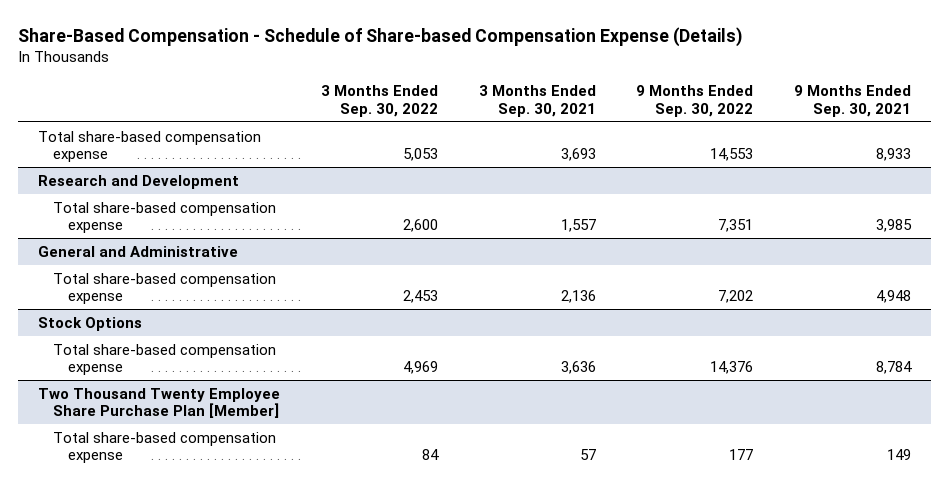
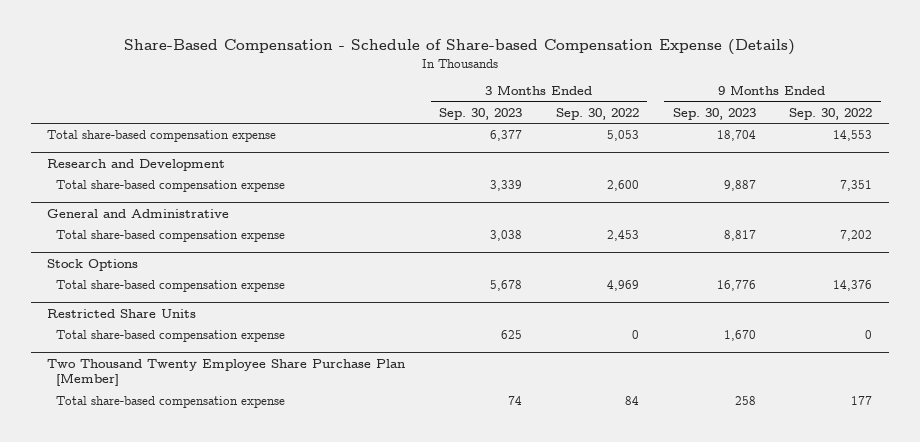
- | 3 Months Ended Sep. 30, 2022 | 3 Months Ended Sep. 30, 2021 | 9 Months Ended Sep. 30, 2022 | 9 Months Ended Sep. 30, 2021
+ | 3 Months Ended Sep. 30, 2023 | 3 Months Ended Sep. 30, 2022 | 9 Months Ended Sep. 30, 2023 | 9 Months Ended Sep. 30, 2022
+ Restricted Share Units
+ Total share-based compensation expense | 625 | 0 | 1,670 | 0

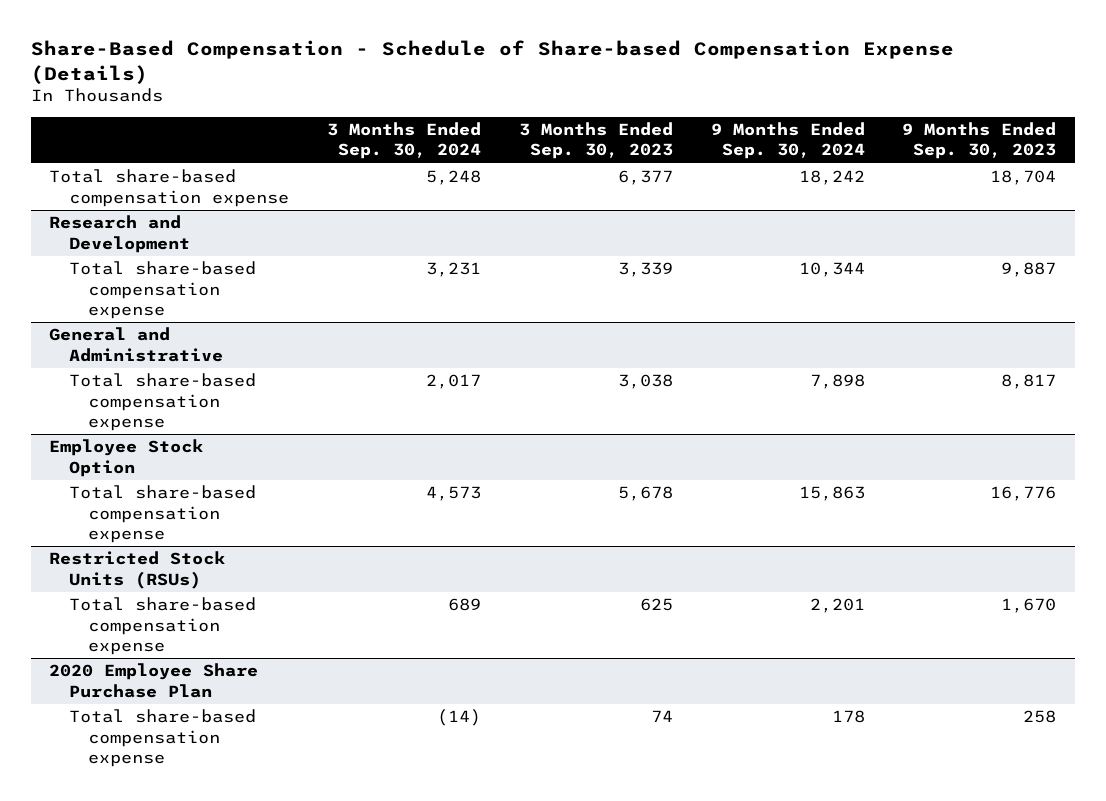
- | 3 Months Ended Sep. 30, 2023 | 3 Months Ended Sep. 30, 2022 | 9 Months Ended Sep. 30, 2023 | 9 Months Ended Sep. 30, 2022
+ | 3 Months Ended Sep. 30, 2024 | 3 Months Ended Sep. 30, 2023 | 9 Months Ended Sep. 30, 2024 | 9 Months Ended Sep. 30, 2023
- Stock Options
+ Employee Stock Option
- Restricted Share Units
+ Restricted Stock Units (RSUs)
- Two Thousand Twenty Employee Share Purchase Plan [Member]
+ 2020 Employee Share Purchase Plan

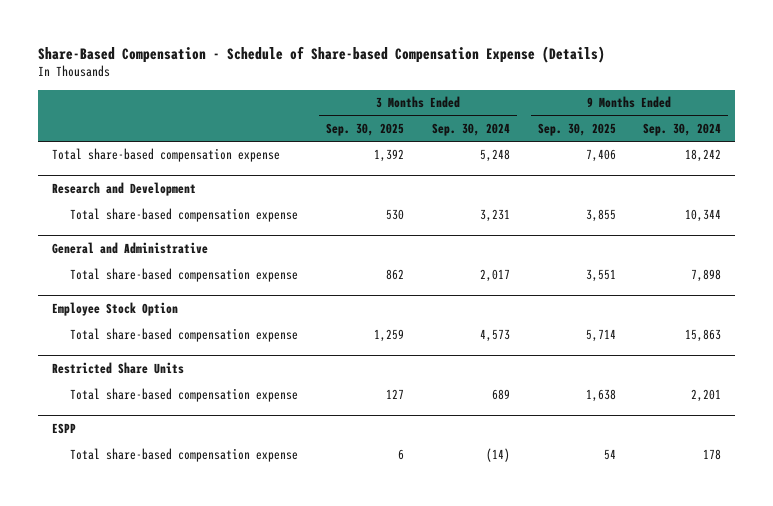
- | 3 Months Ended Sep. 30, 2024 | 3 Months Ended Sep. 30, 2023 | 9 Months Ended Sep. 30, 2024 | 9 Months Ended Sep. 30, 2023
+ | 3 Months Ended Sep. 30, 2025 | 3 Months Ended Sep. 30, 2024 | 9 Months Ended Sep. 30, 2025 | 9 Months Ended Sep. 30, 2024
- Restricted Stock Units (RSUs)
+ Restricted Share Units
- 2020 Employee Share Purchase Plan
+ ESPP

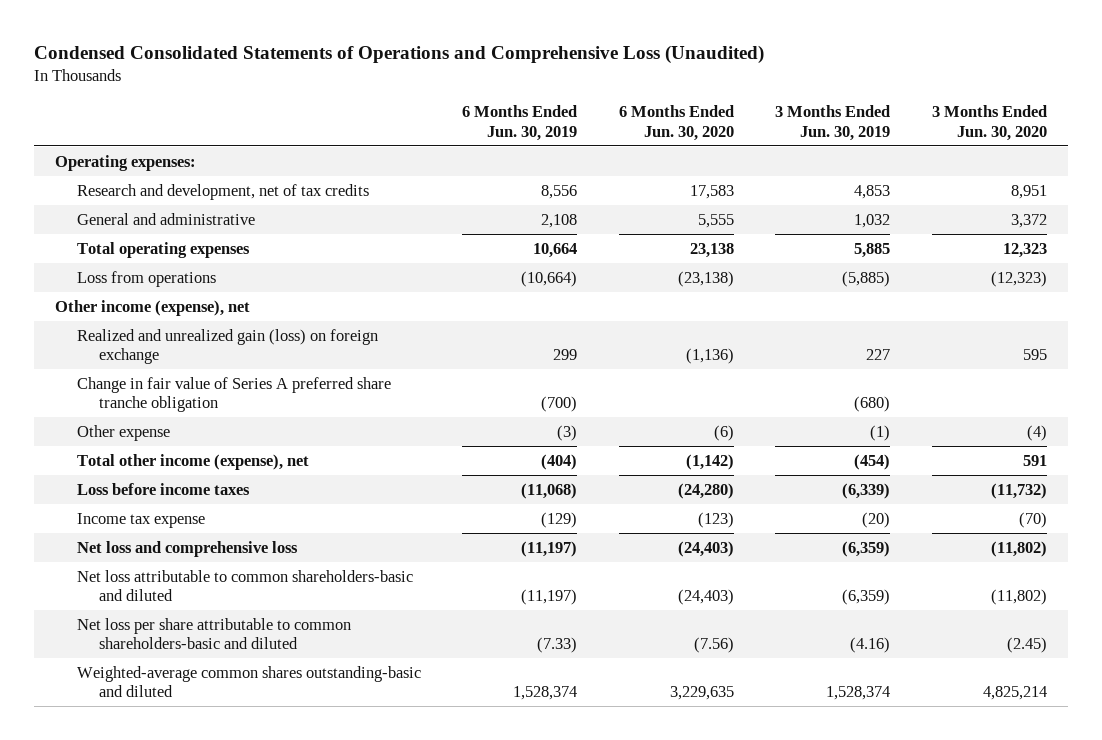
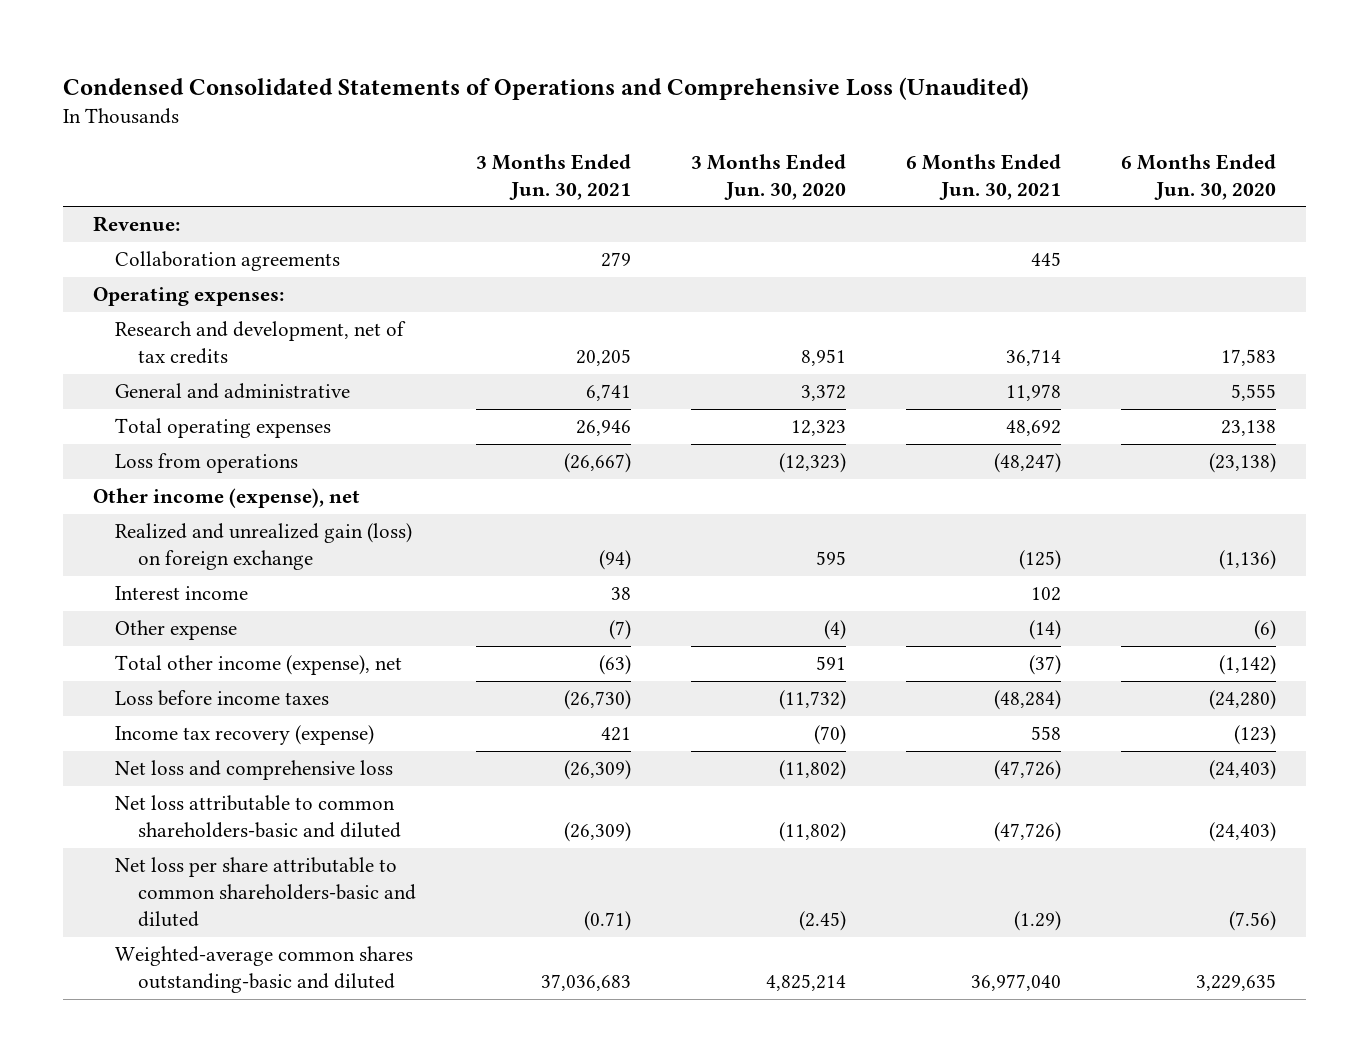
- | 6 Months Ended Jun. 30, 2019 | 6 Months Ended Jun. 30, 2020 | 3 Months Ended Jun. 30, 2019 | 3 Months Ended Jun. 30, 2020
+ | 3 Months Ended Jun. 30, 2021 | 3 Months Ended Jun. 30, 2020 | 6 Months Ended Jun. 30, 2021 | 6 Months Ended Jun. 30, 2020
+ Revenue:
+ Collaboration agreements | 279 | | 445 |
- Change in fair value of Series A preferred share tranche obligation | (700) | | (680) |
+ Interest income | 38 | | 102 |
- Income tax expense | (129) | (123) | (20) | (70)
+ Income tax recovery (expense) | 421 | (70) | 558 | (123)

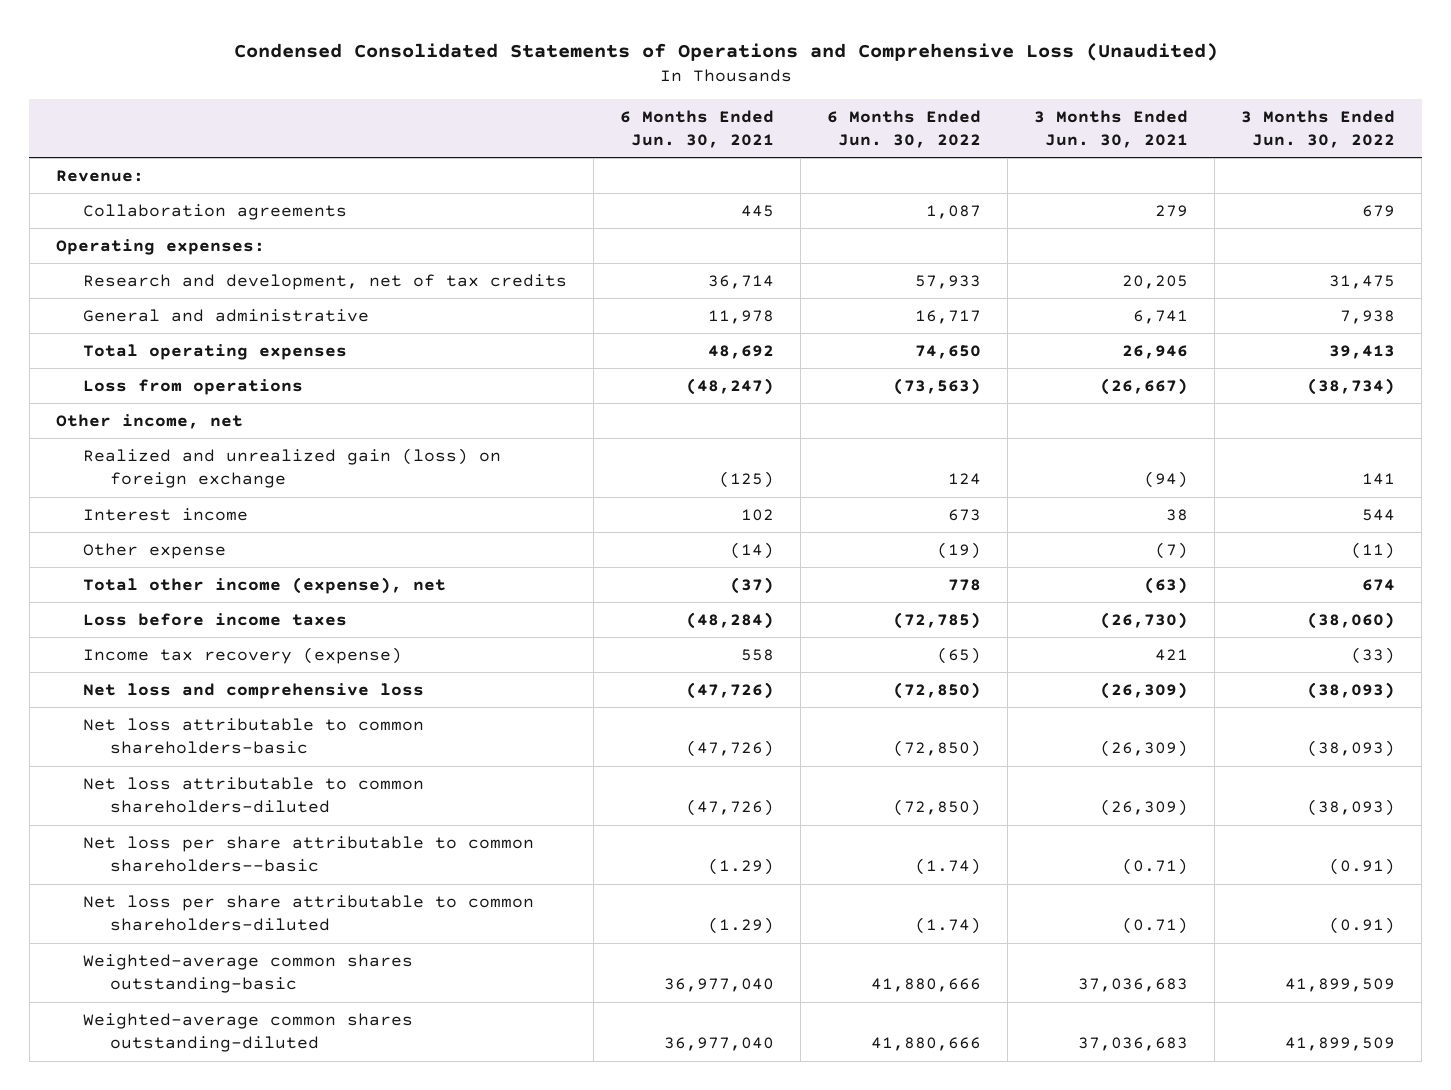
- | 3 Months Ended Jun. 30, 2021 | 3 Months Ended Jun. 30, 2020 | 6 Months Ended Jun. 30, 2021 | 6 Months Ended Jun. 30, 2020
+ | 6 Months Ended Jun. 30, 2021 | 6 Months Ended Jun. 30, 2022 | 3 Months Ended Jun. 30, 2021 | 3 Months Ended Jun. 30, 2022
- Other income (expense), net
+ Other income, net
- Net loss attributable to common shareholders-basic and diluted | (26,309) | (11,802) | (47,726) | (24,403)
- Net loss per share attributable to common shareholders-basic and diluted | (0.71) | (2.45) | (1.29) | (7.56)
- Weighted-average common shares outstanding-basic and diluted | 37,036,683 | 4,825,214 | 36,977,040 | 3,229,635
+ Net loss attributable to common shareholders-basic | (47,726) | (72,850) | (26,309) | (38,093)
+ Net loss attributable to common shareholders-diluted | (47,726) | (72,850) | (26,309) | (38,093)
+ Net loss per share attributable to common shareholders--basic | (1.29) | (1.74) | (0.71) | (0.91)
+ Net loss per share attributable to common shareholders-diluted | (1.29) | (1.74) | (0.71) | (0.91)
+ Weighted-average common shares outstanding-basic | 36,977,040 | 41,880,666 | 37,036,683 | 41,899,509
+ Weighted-average common shares outstanding-diluted | 36,977,040 | 41,880,666 | 37,036,683 | 41,899,509

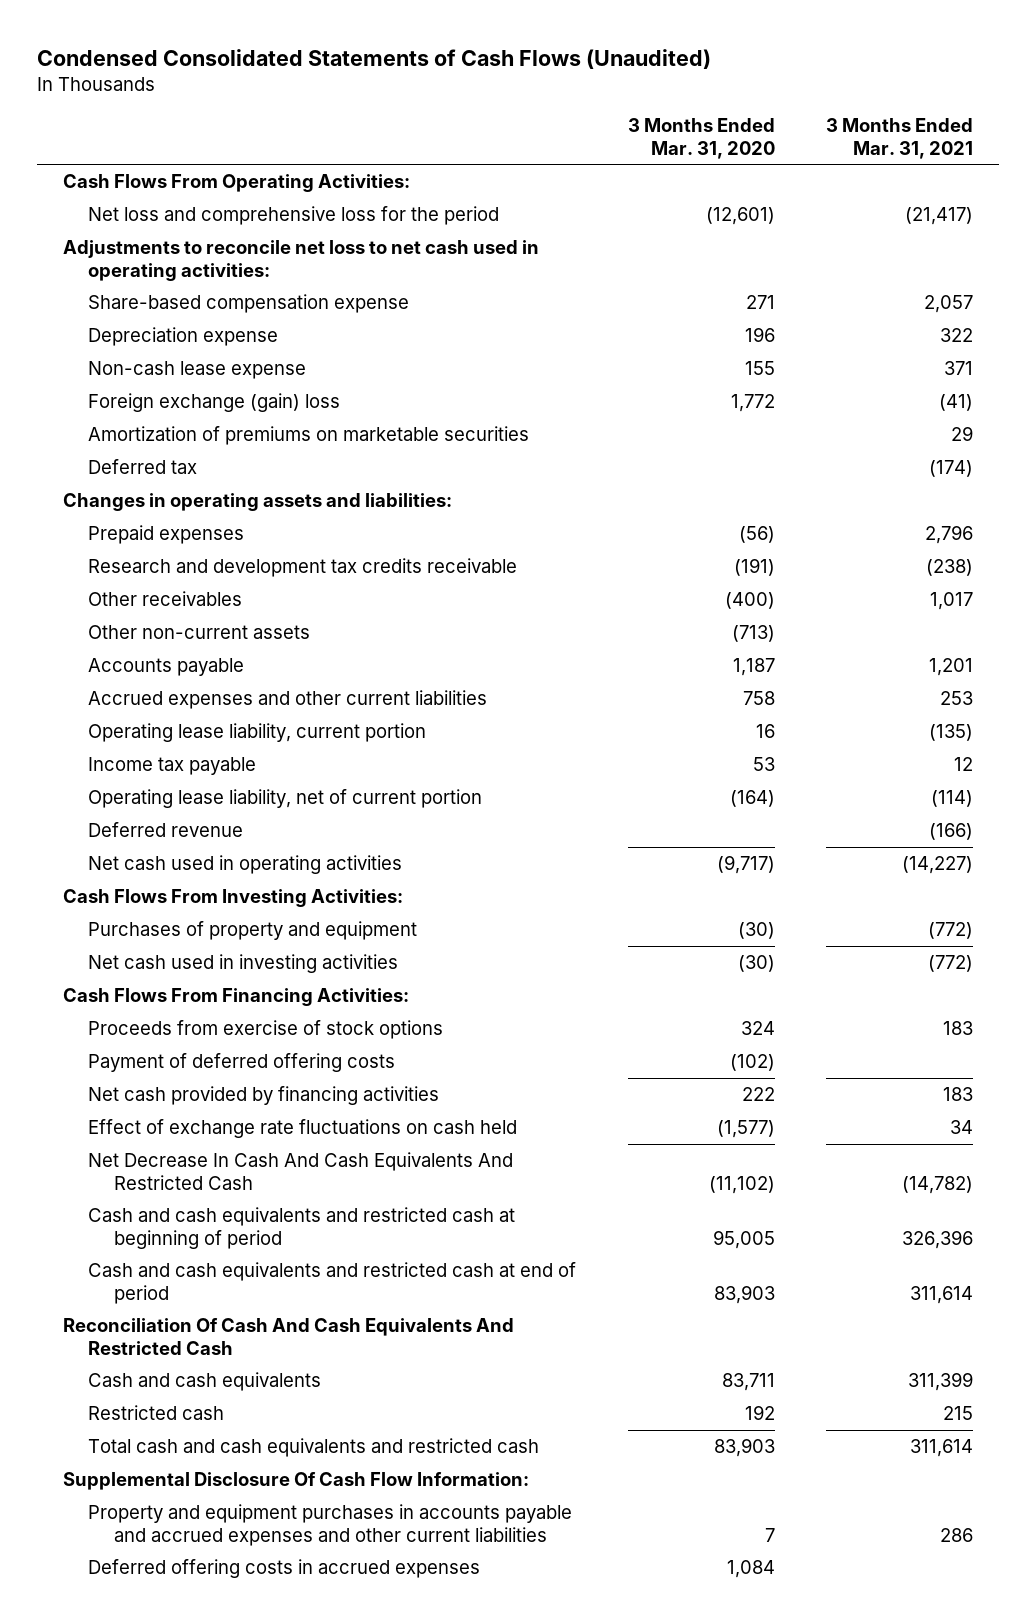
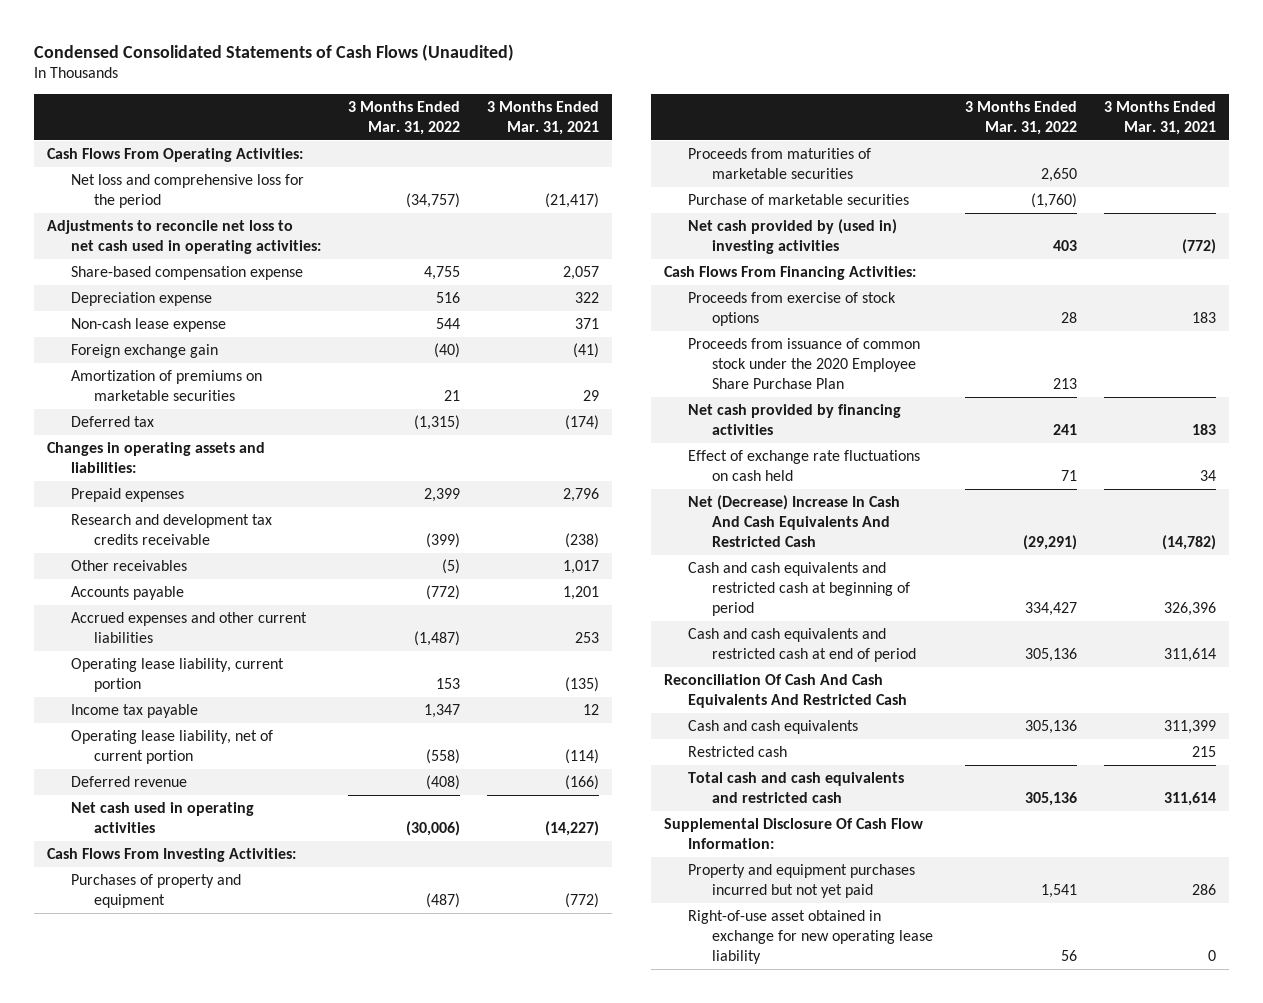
- | 3 Months Ended Mar. 31, 2020 | 3 Months Ended Mar. 31, 2021
+ | 3 Months Ended Mar. 31, 2022 | 3 Months Ended Mar. 31, 2021
- Foreign exchange (gain) loss | 1,772 | (41)
+ Foreign exchange gain | (40) | (41)
- Other non-current assets | (713) |
- Net cash used in investing activities | (30) | (772)
+ Proceeds from maturities of marketable securities | 2,650 |
+ Purchase of marketable securities | (1,760) |
+ Net cash provided by (used in) investing activities | 403 | (772)
- Payment of deferred offering costs | (102) |
+ Proceeds from issuance of common stock under the 2020 Employee Share Purchase Plan | 213 |
- Net Decrease In Cash And Cash Equivalents And Restricted Cash | (11,102) | (14,782)
+ Net (Decrease) Increase In Cash And Cash Equivalents And Restricted Cash | (29,291) | (14,782)
- Property and equipment purchases in accounts payable and accrued expenses and other current liabilities | 7 | 286
- Deferred offering costs in accrued expenses | 1,084 |
+ Property and equipment purchases incurred but not yet paid | 1,541 | 286
+ Right-of-use asset obtained in exchange for new operating lease liability | 56 | 0

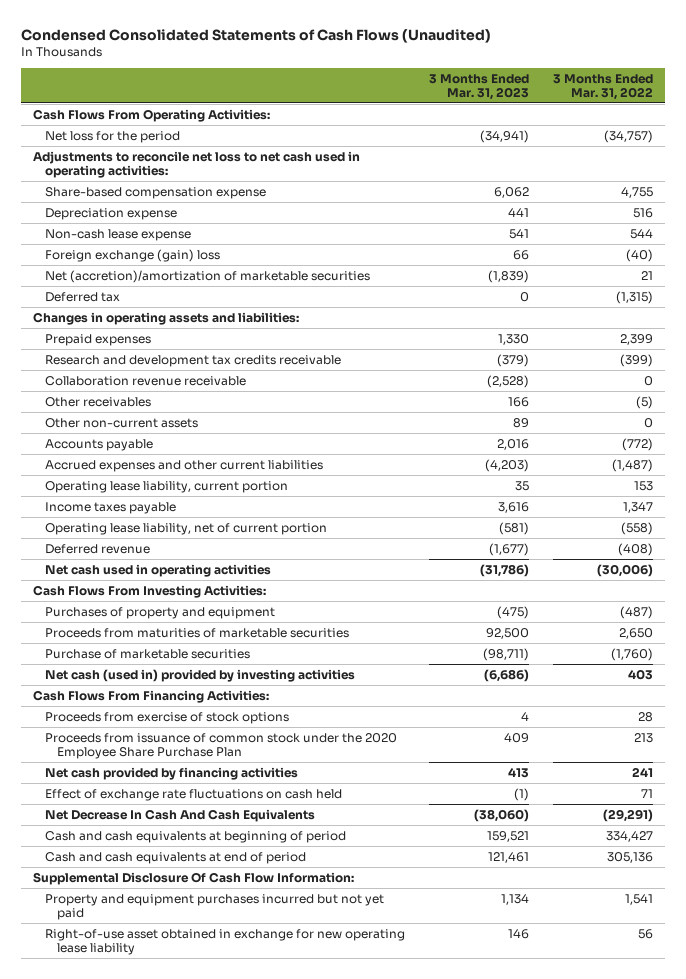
- | 3 Months Ended Mar. 31, 2022 | 3 Months Ended Mar. 31, 2021
+ | 3 Months Ended Mar. 31, 2023 | 3 Months Ended Mar. 31, 2022
- Net loss and comprehensive loss for the period | (34,757) | (21,417)
+ Net loss for the period | (34,941) | (34,757)
- Foreign exchange gain | (40) | (41)
- Amortization of premiums on marketable securities | 21 | 29
+ Foreign exchange (gain) loss | 66 | (40)
+ Net (accretion)/amortization of marketable securities | (1,839) | 21
+ Collaboration revenue receivable | (2,528) | 0
+ Other non-current assets | 89 | 0
- Income tax payable | 1,347 | 12
+ Income taxes payable | 3,616 | 1,347
- Net cash provided by (used in) investing activities | 403 | (772)
+ Net cash (used in) provided by investing activities | (6,686) | 403
- Net (Decrease) Increase In Cash And Cash Equivalents And Restricted Cash | (29,291) | (14,782)
- Cash and cash equivalents and restricted cash at beginning of period | 334,427 | 326,396
- Cash and cash equivalents and restricted cash at end of period | 305,136 | 311,614
- Reconciliation Of Cash And Cash Equivalents And Restricted Cash
- Cash and cash equivalents | 305,136 | 311,399
- Restricted cash | | 215
- Total cash and cash equivalents and restricted cash | 305,136 | 311,614
+ Net Decrease In Cash And Cash Equivalents | (38,060) | (29,291)
+ Cash and cash equivalents at beginning of period | 159,521 | 334,427
+ Cash and cash equivalents at end of period | 121,461 | 305,136

